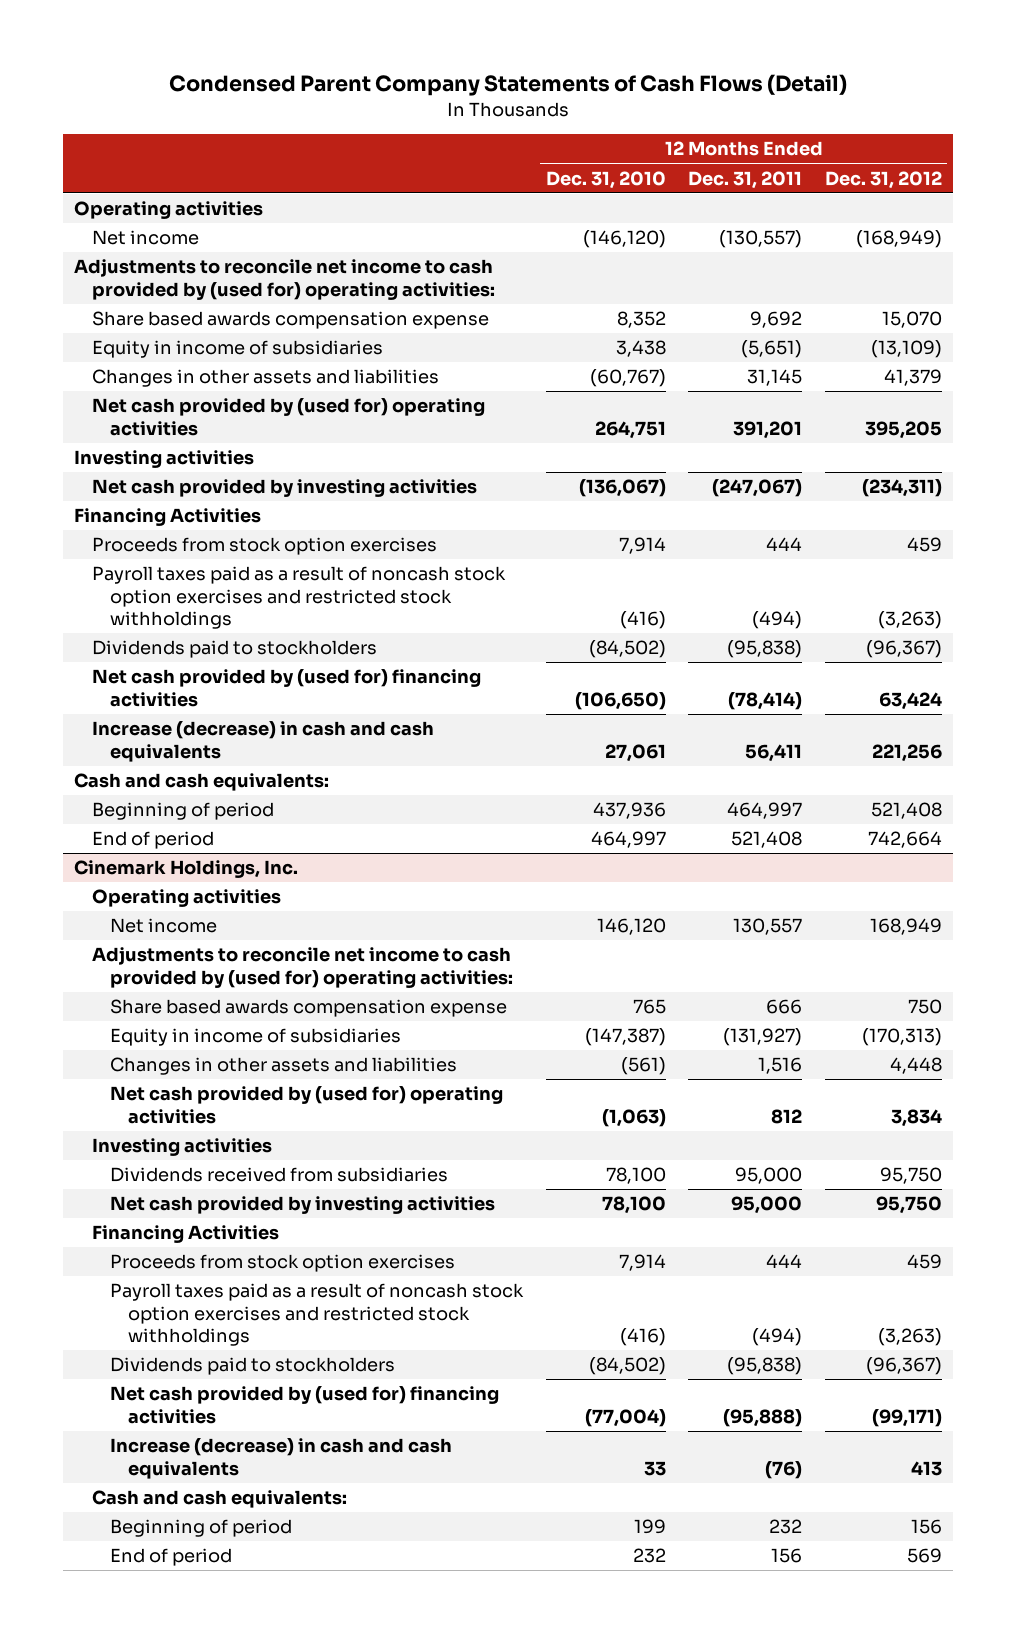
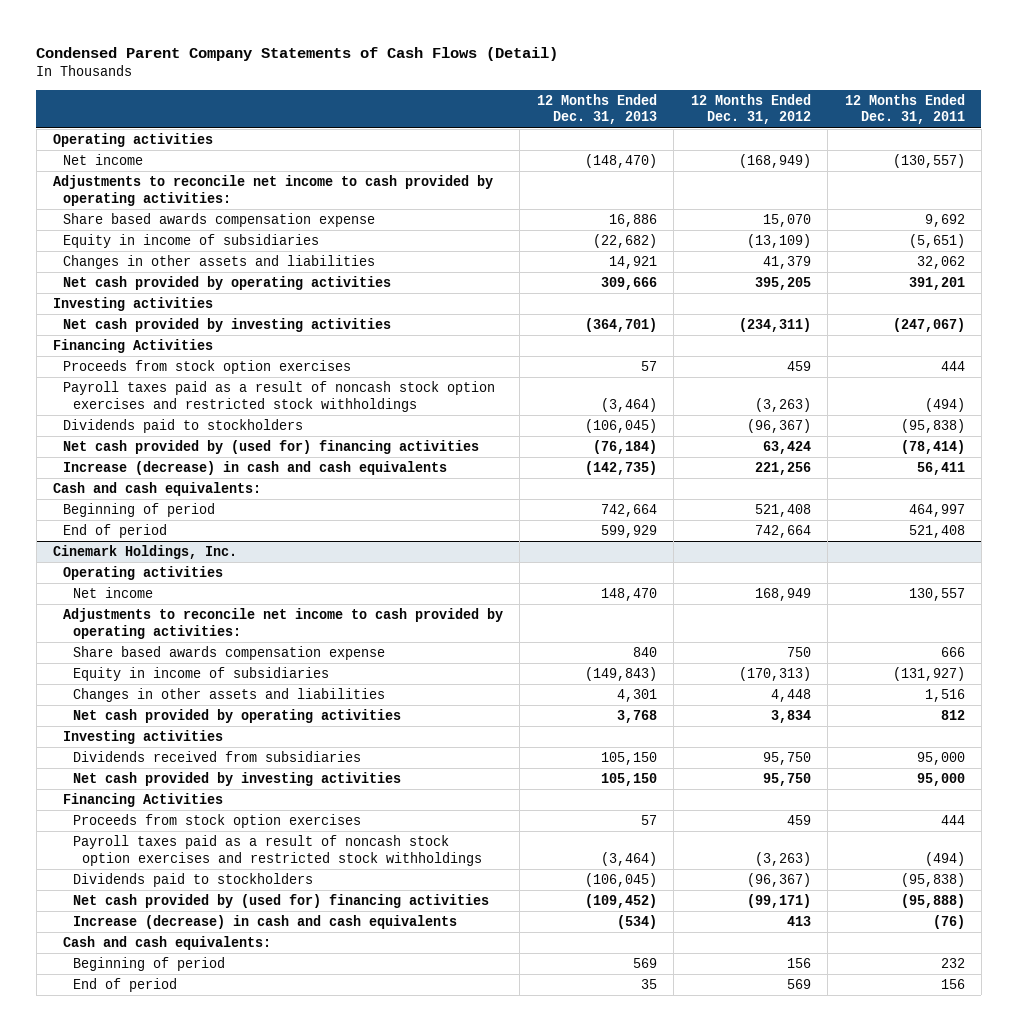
- | 12 Months Ended Dec. 31, 2010 | 12 Months Ended Dec. 31, 2011 | 12 Months Ended Dec. 31, 2012
+ | 12 Months Ended Dec. 31, 2013 | 12 Months Ended Dec. 31, 2012 | 12 Months Ended Dec. 31, 2011
- Adjustments to reconcile net income to cash provided by (used for) operating activities:
+ Adjustments to reconcile net income to cash provided by operating activities:
- Changes in other assets and liabilities | (60,767) | 31,145 | 41,379
- Net cash provided by (used for) operating activities | 264,751 | 391,201 | 395,205
+ Changes in other assets and liabilities | 14,921 | 41,379 | 32,062
+ Net cash provided by operating activities | 309,666 | 395,205 | 391,201
@ Cinemark Holdings, Inc.
- Adjustments to reconcile net income to cash provided by (used for) operating activities:
+ Adjustments to reconcile net income to cash provided by operating activities:
- Net cash provided by (used for) operating activities | (1,063) | 812 | 3,834
+ Net cash provided by operating activities | 3,768 | 3,834 | 812

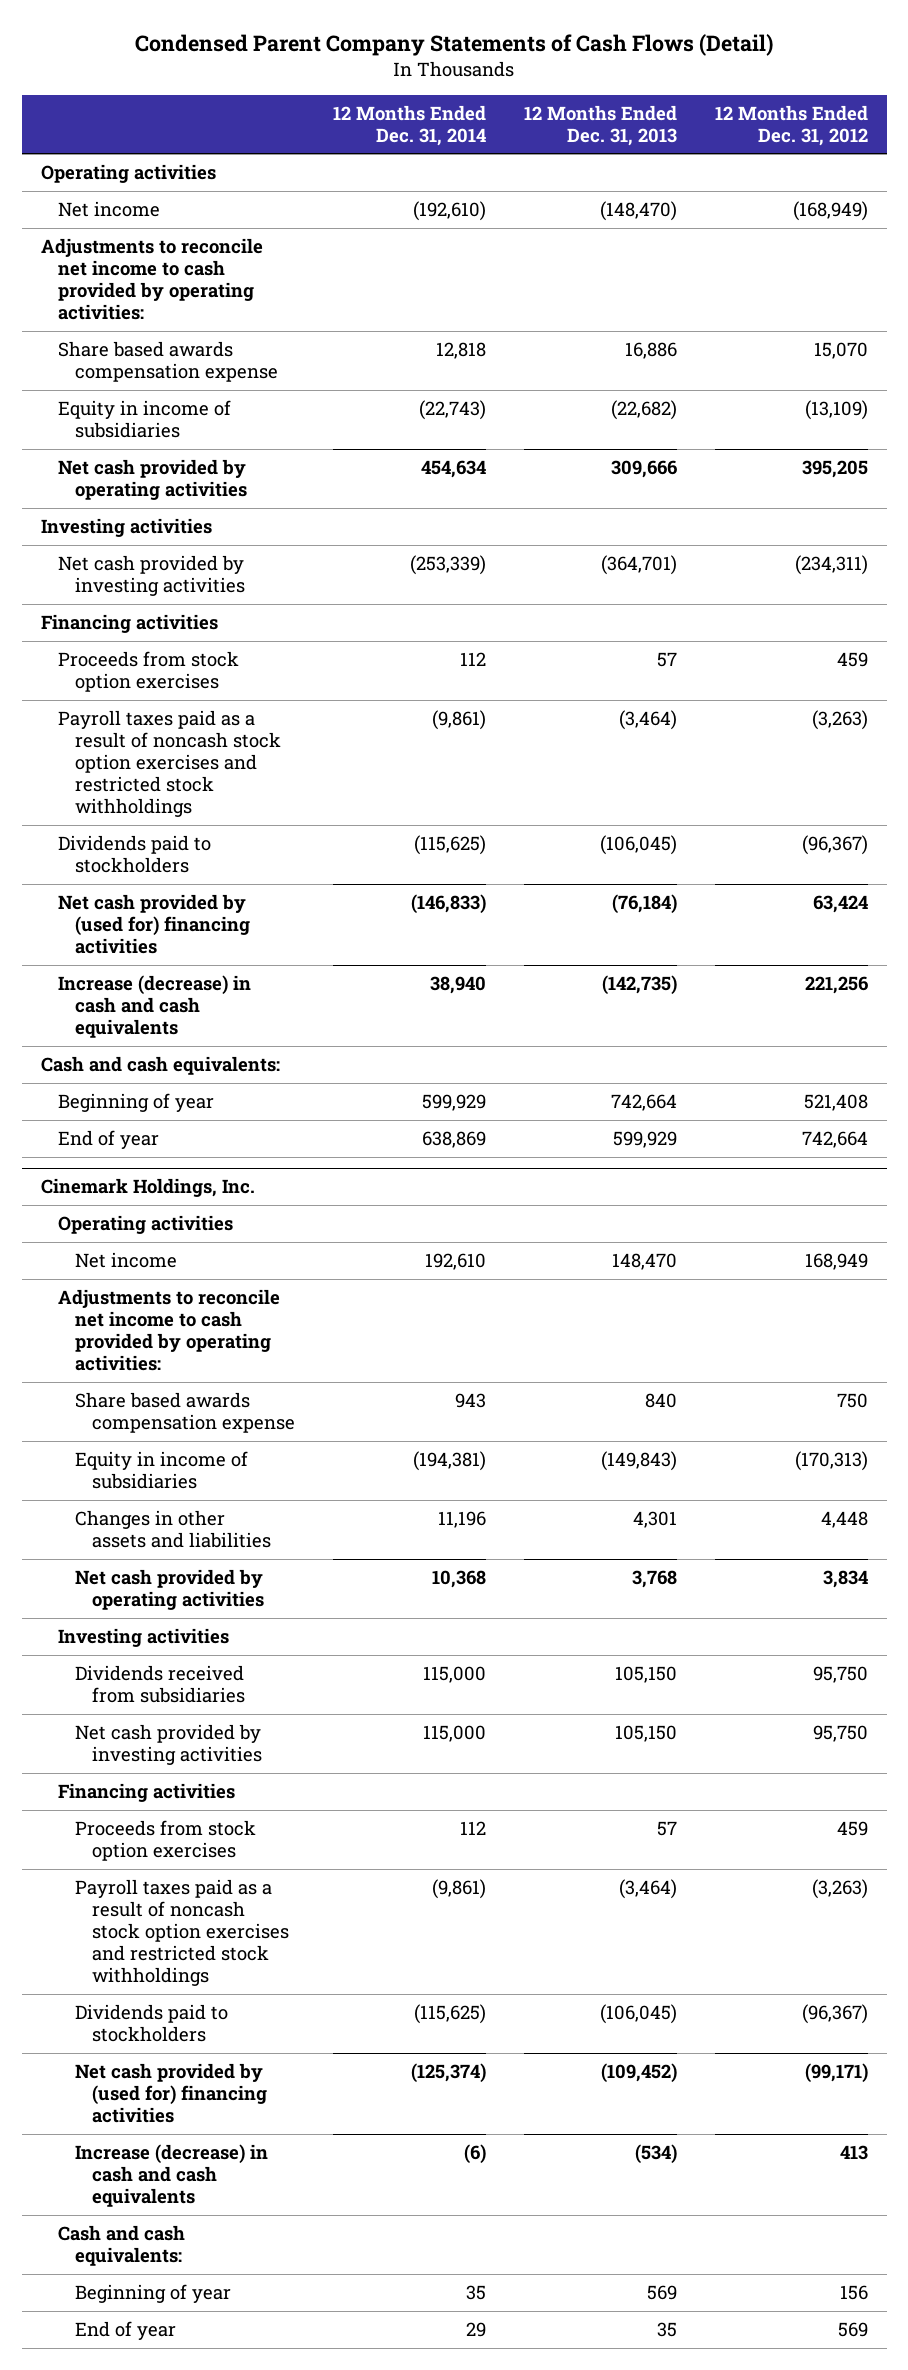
- | 12 Months Ended Dec. 31, 2013 | 12 Months Ended Dec. 31, 2012 | 12 Months Ended Dec. 31, 2011
+ | 12 Months Ended Dec. 31, 2014 | 12 Months Ended Dec. 31, 2013 | 12 Months Ended Dec. 31, 2012
- Changes in other assets and liabilities | 14,921 | 41,379 | 32,062
- Financing Activities
+ Financing activities
- Beginning of period | 742,664 | 521,408 | 464,997
- End of period | 599,929 | 742,664 | 521,408
+ Beginning of year | 599,929 | 742,664 | 521,408
+ End of year | 638,869 | 599,929 | 742,664
@ Cinemark Holdings, Inc.
- Financing Activities
+ Financing activities
- Beginning of period | 569 | 156 | 232
- End of period | 35 | 569 | 156
+ Beginning of year | 35 | 569 | 156
+ End of year | 29 | 35 | 569

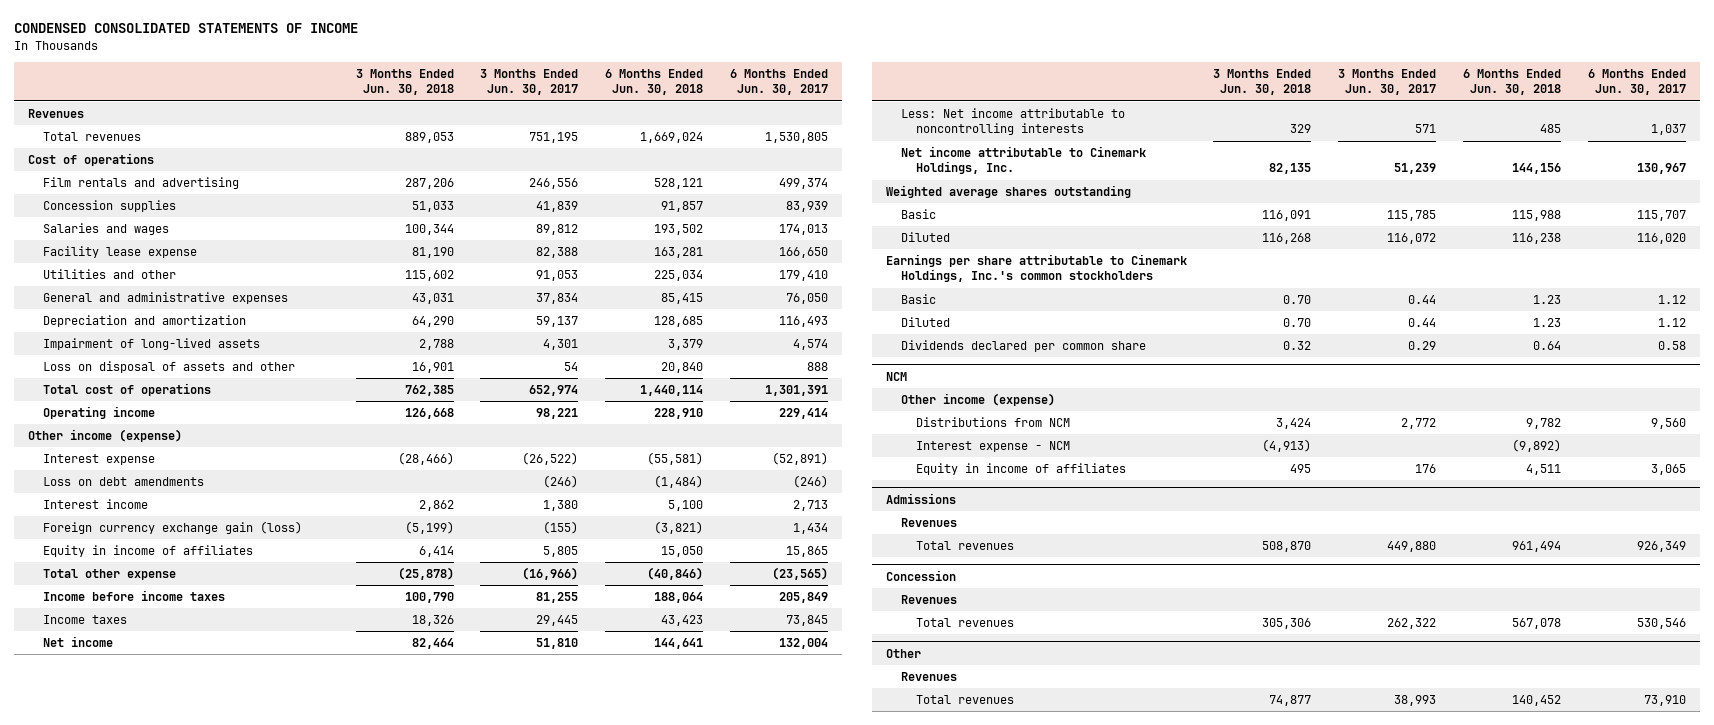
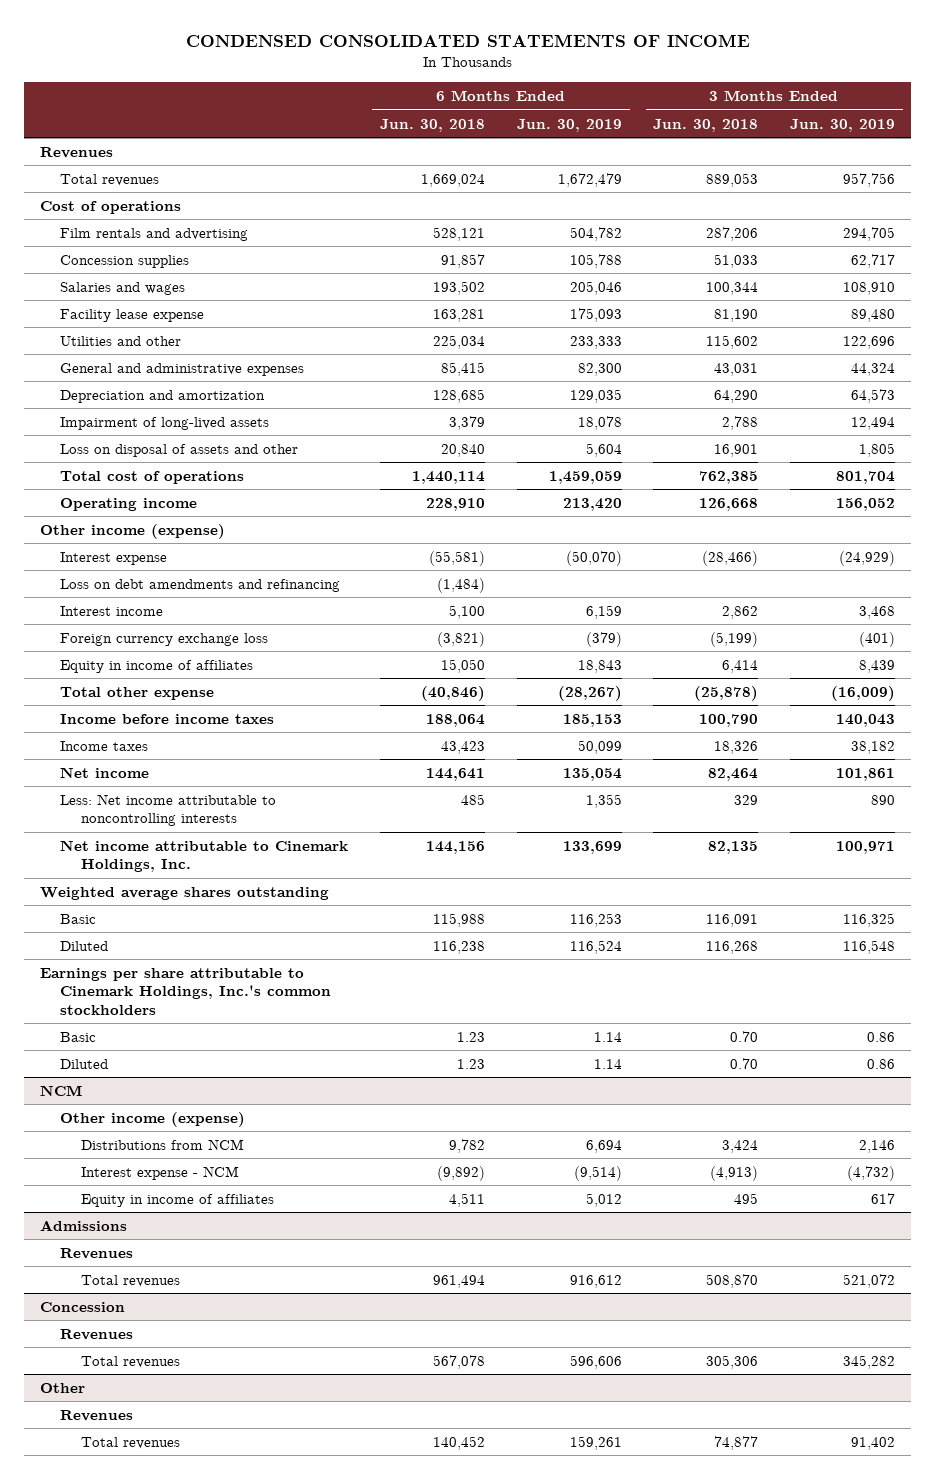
- | 3 Months Ended Jun. 30, 2018 | 3 Months Ended Jun. 30, 2017 | 6 Months Ended Jun. 30, 2018 | 6 Months Ended Jun. 30, 2017
+ | 6 Months Ended Jun. 30, 2018 | 6 Months Ended Jun. 30, 2019 | 3 Months Ended Jun. 30, 2018 | 3 Months Ended Jun. 30, 2019
- Loss on debt amendments | | (246) | (1,484) | (246)
+ Loss on debt amendments and refinancing | (1,484) | | |
- Foreign currency exchange gain (loss) | (5,199) | (155) | (3,821) | 1,434
+ Foreign currency exchange loss | (3,821) | (379) | (5,199) | (401)
- Dividends declared per common share | 0.32 | 0.29 | 0.64 | 0.58

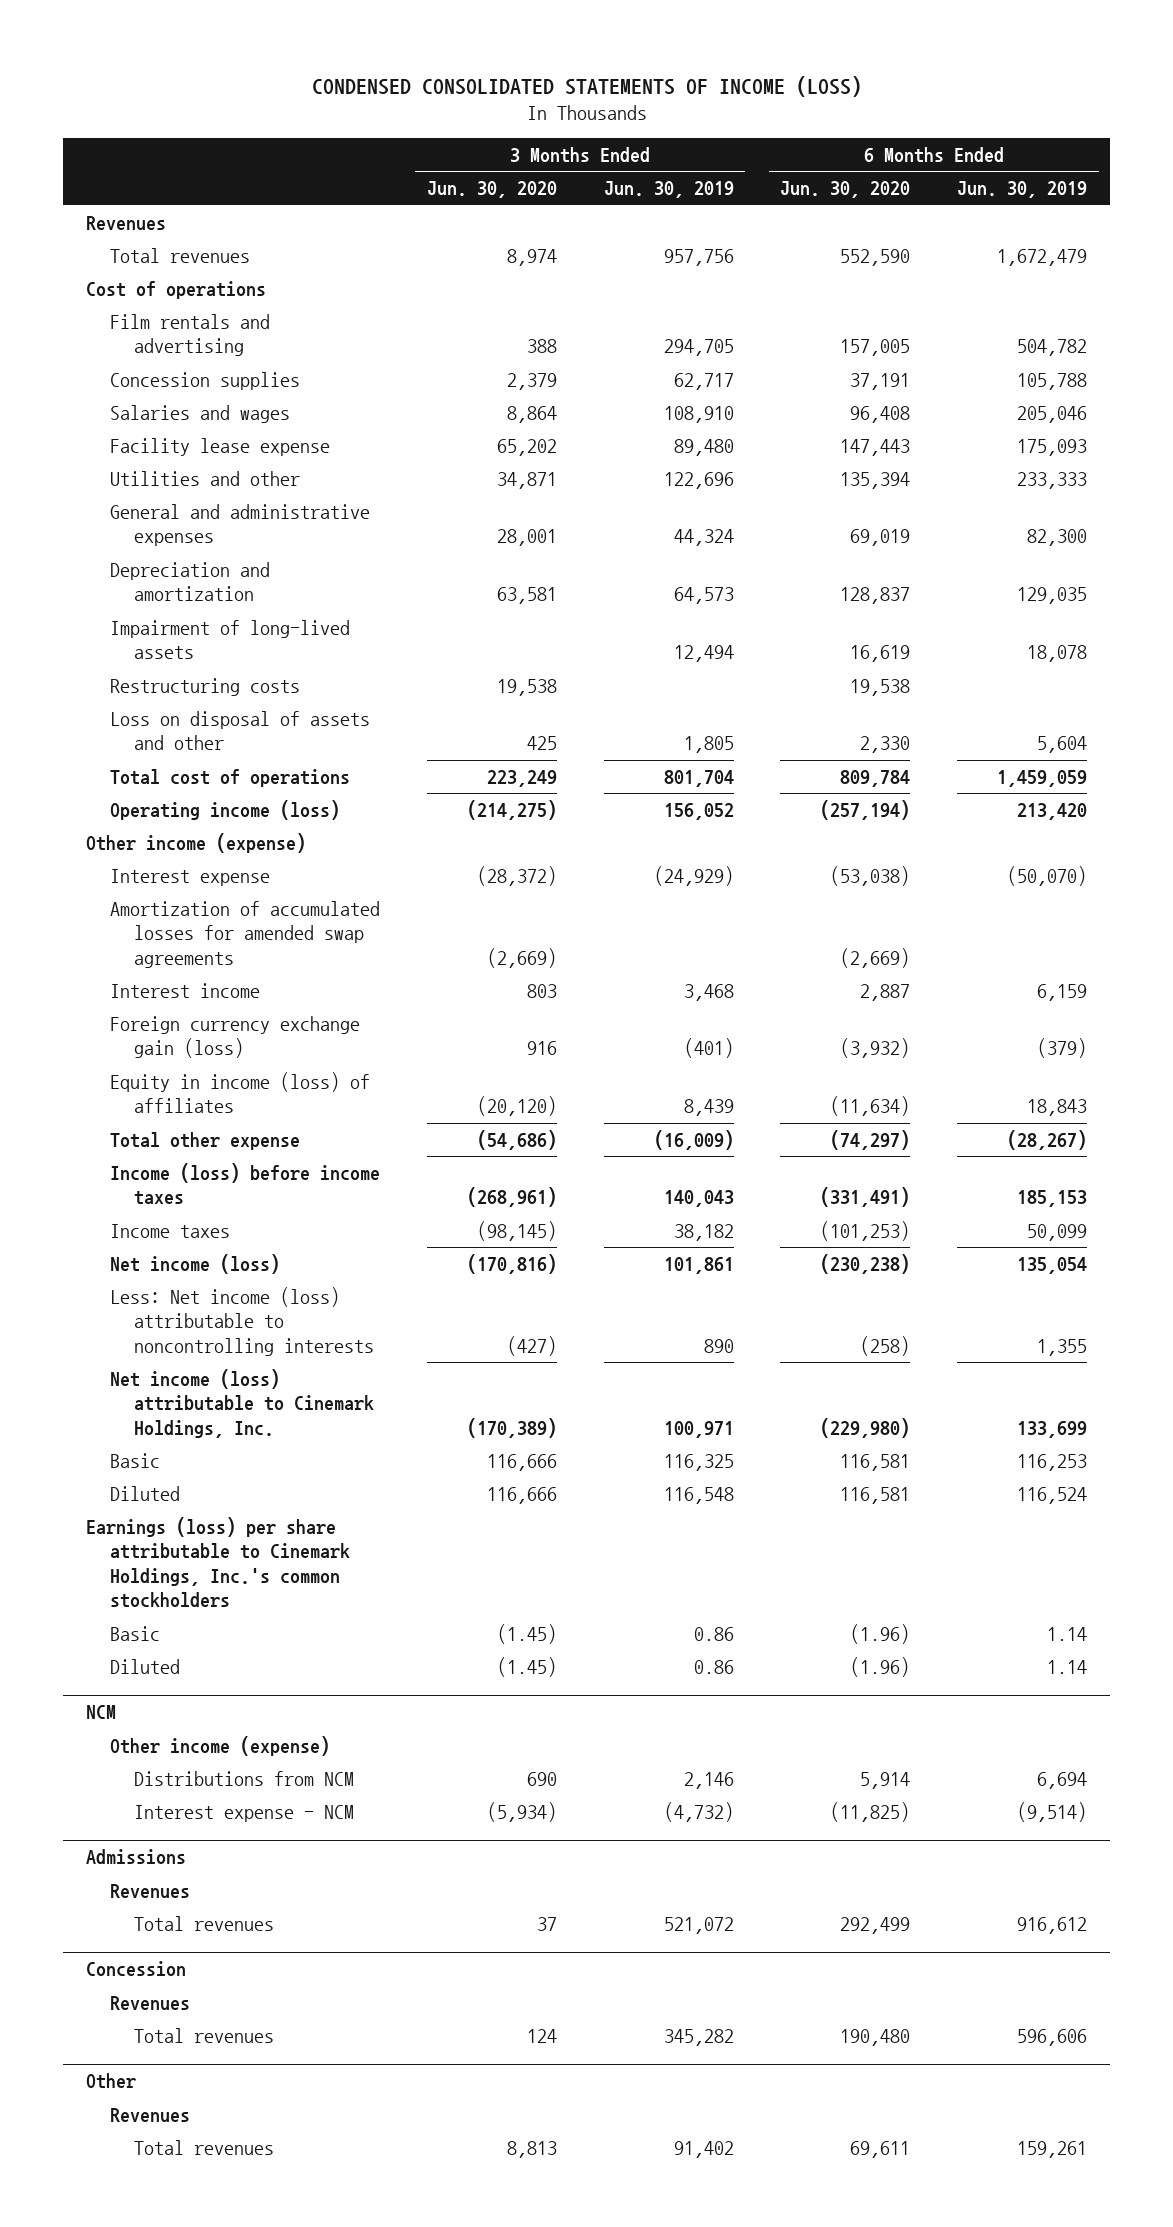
- CONDENSED CONSOLIDATED STATEMENTS OF INCOME
+ CONDENSED CONSOLIDATED STATEMENTS OF INCOME (LOSS)
- | 6 Months Ended Jun. 30, 2018 | 6 Months Ended Jun. 30, 2019 | 3 Months Ended Jun. 30, 2018 | 3 Months Ended Jun. 30, 2019
+ | 3 Months Ended Jun. 30, 2020 | 3 Months Ended Jun. 30, 2019 | 6 Months Ended Jun. 30, 2020 | 6 Months Ended Jun. 30, 2019
+ Restructuring costs | 19,538 | | 19,538 |
- Operating income | 228,910 | 213,420 | 126,668 | 156,052
+ Operating income (loss) | (214,275) | 156,052 | (257,194) | 213,420
- Loss on debt amendments and refinancing | (1,484) | | |
+ Amortization of accumulated losses for amended swap agreements | (2,669) | | (2,669) |
- Foreign currency exchange loss | (3,821) | (379) | (5,199) | (401)
- Equity in income of affiliates | 15,050 | 18,843 | 6,414 | 8,439
+ Foreign currency exchange gain (loss) | 916 | (401) | (3,932) | (379)
+ Equity in income (loss) of affiliates | (20,120) | 8,439 | (11,634) | 18,843
- Income before income taxes | 188,064 | 185,153 | 100,790 | 140,043
+ Income (loss) before income taxes | (268,961) | 140,043 | (331,491) | 185,153
- Net income | 144,641 | 135,054 | 82,464 | 101,861
- Less: Net income attributable to noncontrolling interests | 485 | 1,355 | 329 | 890
- Net income attributable to Cinemark Holdings, Inc. | 144,156 | 133,699 | 82,135 | 100,971
- Weighted average shares outstanding
+ Net income (loss) | (170,816) | 101,861 | (230,238) | 135,054
+ Less: Net income (loss) attributable to noncontrolling interests | (427) | 890 | (258) | 1,355
+ Net income (loss) attributable to Cinemark Holdings, Inc. | (170,389) | 100,971 | (229,980) | 133,699
- Earnings per share attributable to Cinemark Holdings, Inc.'s common stockholders
+ Earnings (loss) per share attributable to Cinemark Holdings, Inc.'s common stockholders
@ NCM
- Equity in income of affiliates | 4,511 | 5,012 | 495 | 617

